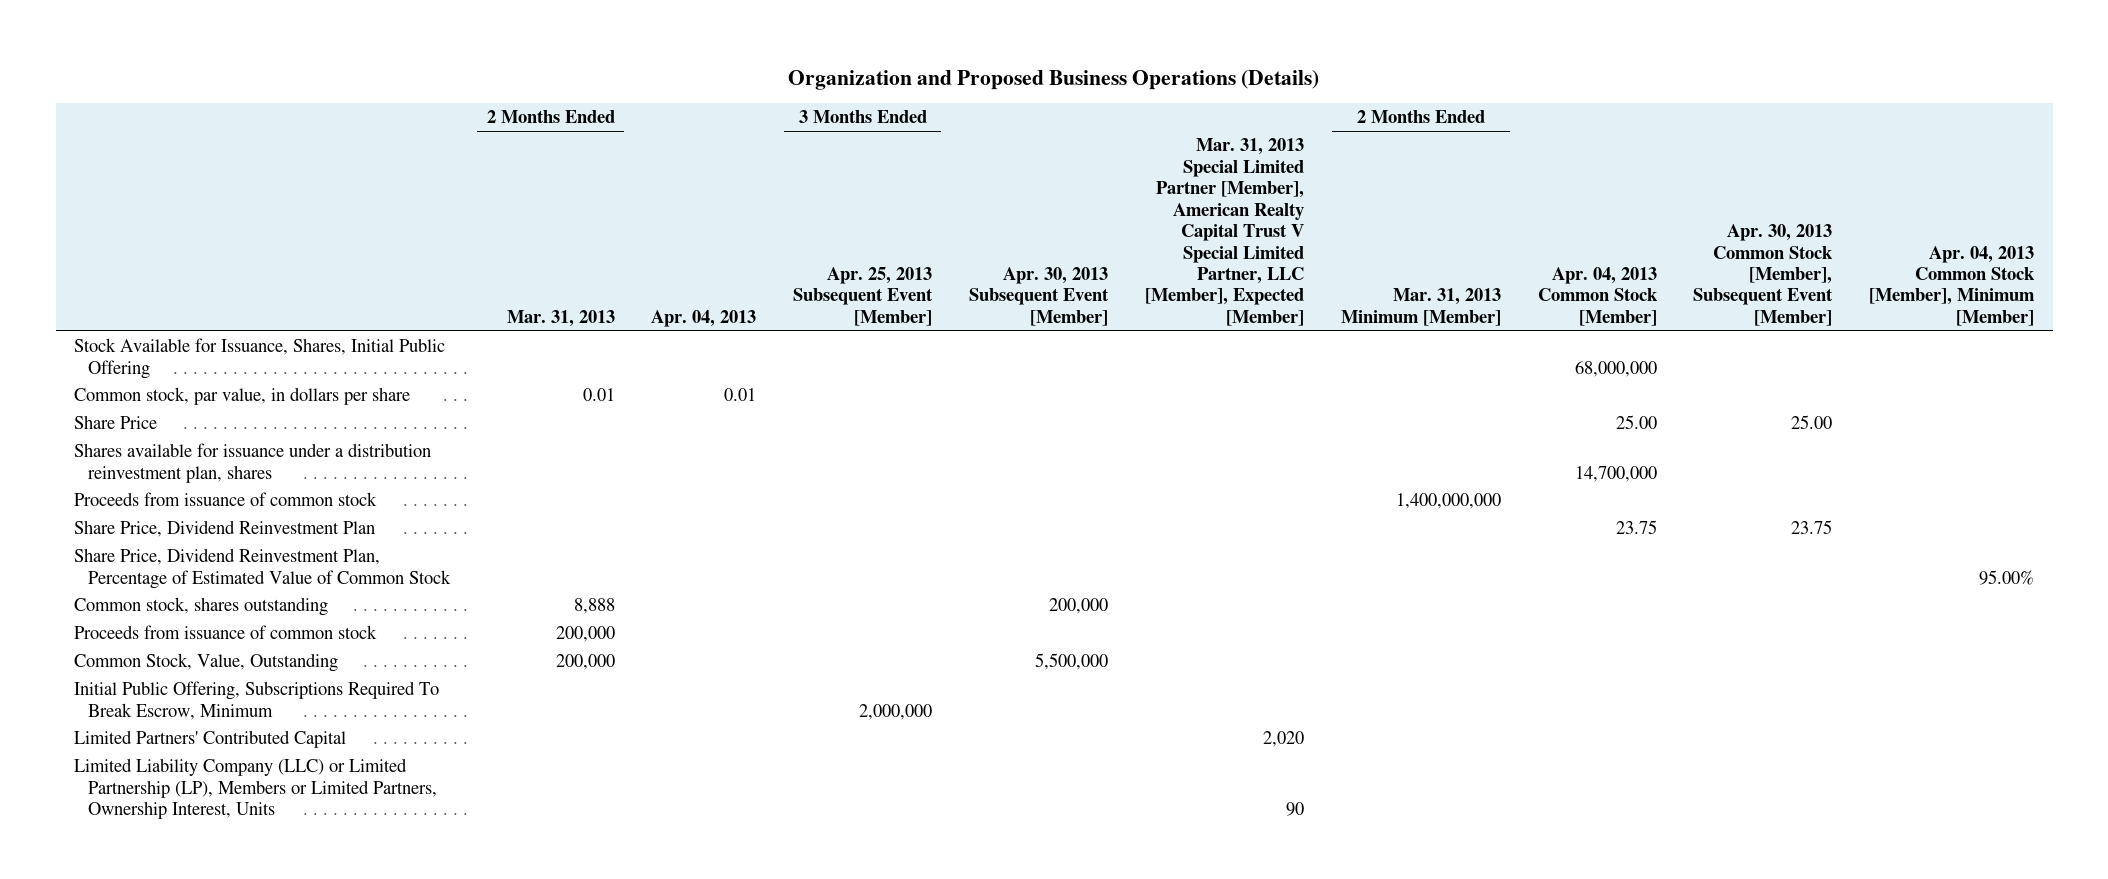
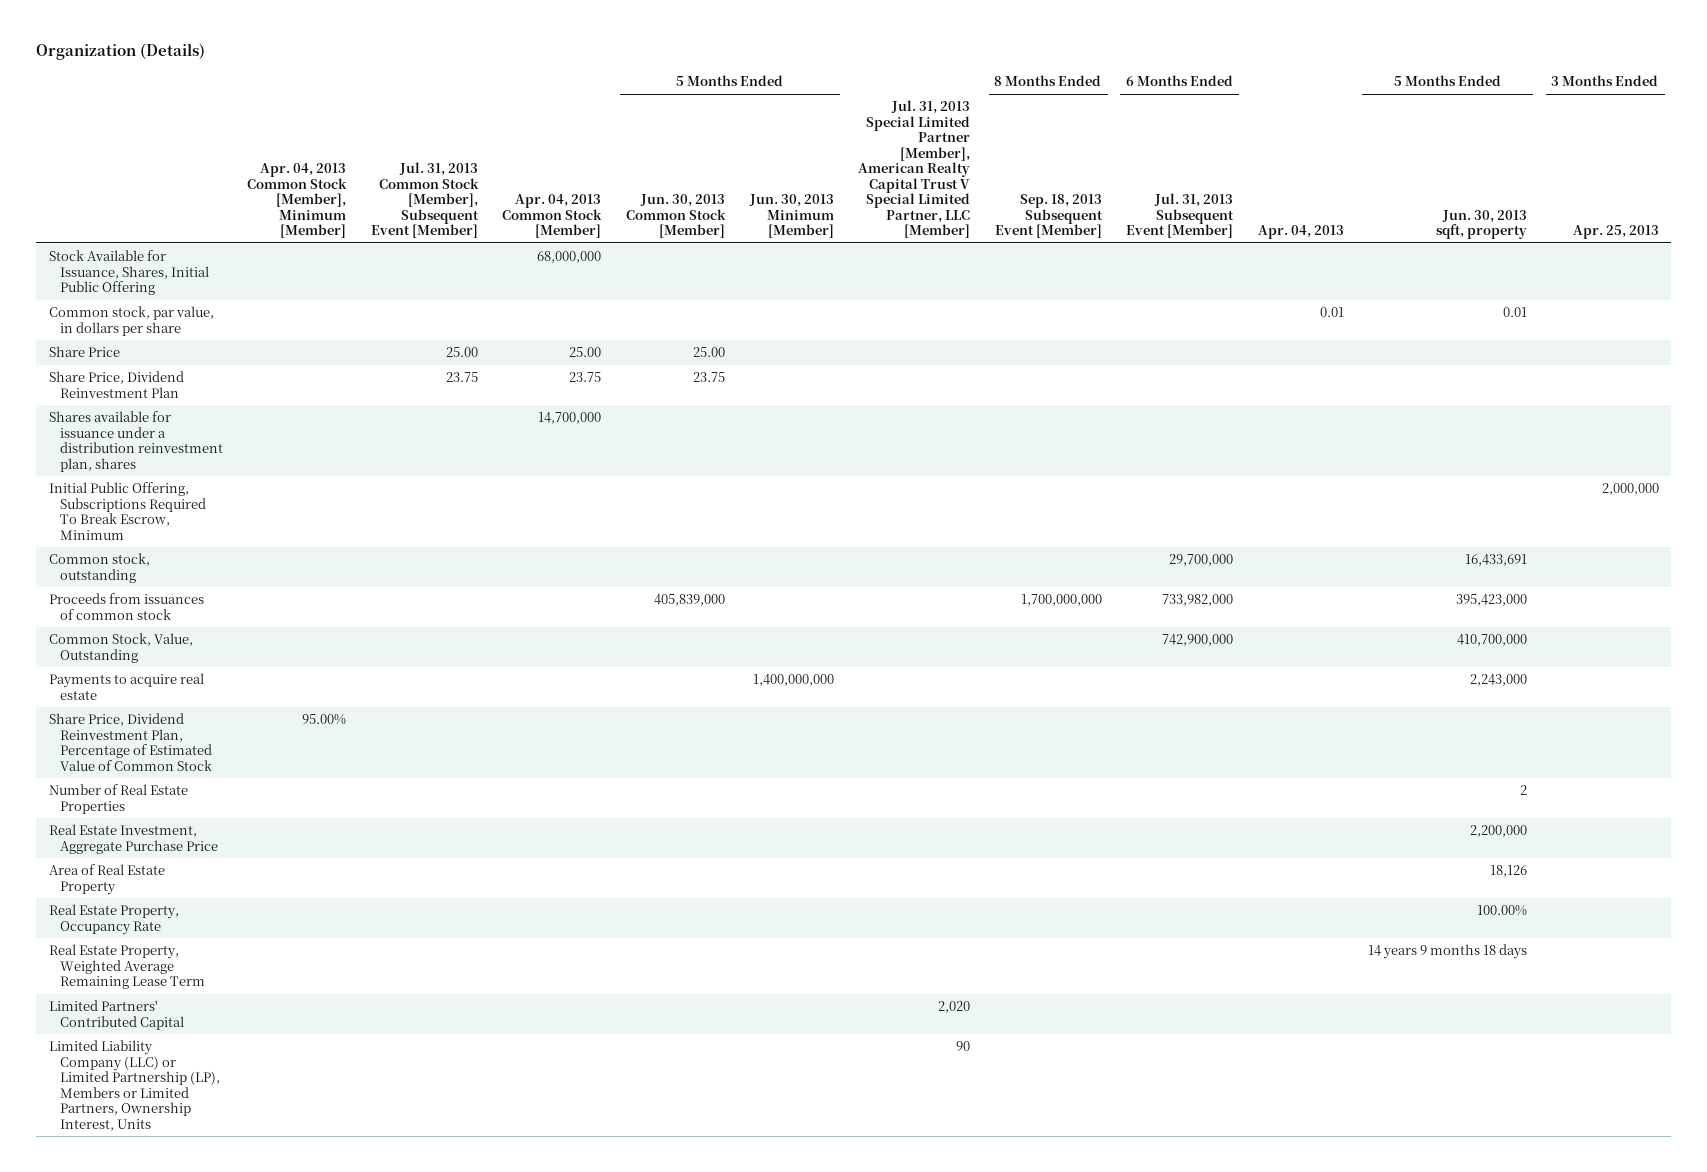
- Organization and Proposed Business Operations (Details)
+ Organization (Details)
- | 2 Months Ended Mar. 31, 2013 | Apr. 04, 2013 | 3 Months Ended Apr. 25, 2013 Subsequent Event [Member] | Apr. 30, 2013 Subsequent Event [Member] | Mar. 31, 2013 Special Limited Partner [Member], American Realty Capital Trust V Special Limited Partner, LLC [Member], Expected [Member] | 2 Months Ended Mar. 31, 2013 Minimum [Member] | Apr. 04, 2013 Common Stock [Member] | Apr. 30, 2013 Common Stock [Member], Subsequent Event [Member] | Apr. 04, 2013 Common Stock [Member], Minimum [Member]
+ | Apr. 04, 2013 Common Stock [Member], Minimum [Member] | Jul. 31, 2013 Common Stock [Member], Subsequent Event [Member] | Apr. 04, 2013 Common Stock [Member] | 5 Months Ended Jun. 30, 2013 Common Stock [Member] | 5 Months Ended Jun. 30, 2013 Minimum [Member] | Jul. 31, 2013 Special Limited Partner [Member], American Realty Capital Trust V Special Limited Partner, LLC [Member] | 8 Months Ended Sep. 18, 2013 Subsequent Event [Member] | 6 Months Ended Jul. 31, 2013 Subsequent Event [Member] | Apr. 04, 2013 | 5 Months Ended Jun. 30, 2013 sqft, property | 3 Months Ended Apr. 25, 2013
- Proceeds from issuance of common stock | | | | | | 1,400,000,000 | | |
- Common stock, shares outstanding | 8,888 | | | 200,000 | | | | |
- Proceeds from issuance of common stock | 200,000 | | | | | | | |
moved down: Shares available for issuance under a distribution reinvestment plan, shares | | | 14,700,000 | | | | | | | |
+ Common stock, outstanding | | | | | | | | 29,700,000 | | 16,433,691 |
+ Proceeds from issuances of common stock | | | | 405,839,000 | | | 1,700,000,000 | 733,982,000 | | 395,423,000 |
moved down: Common Stock, Value, Outstanding | | | | | | | | 742,900,000 | | 410,700,000 |
+ Payments to acquire real estate | | | | | 1,400,000,000 | | | | | 2,243,000 |
moved down: Share Price, Dividend Reinvestment Plan, Percentage of Estimated Value of Common Stock | 95.00% | | | | | | | | | |
+ Number of Real Estate Properties | | | | | | | | | | 2 |
+ Real Estate Investment, Aggregate Purchase Price | | | | | | | | | | 2,200,000 |
+ Area of Real Estate Property | | | | | | | | | | 18,126 |
+ Real Estate Property, Occupancy Rate | | | | | | | | | | 100.00% |
+ Real Estate Property, Weighted Average Remaining Lease Term | | | | | | | | | | 14 years 9 months 18 days |

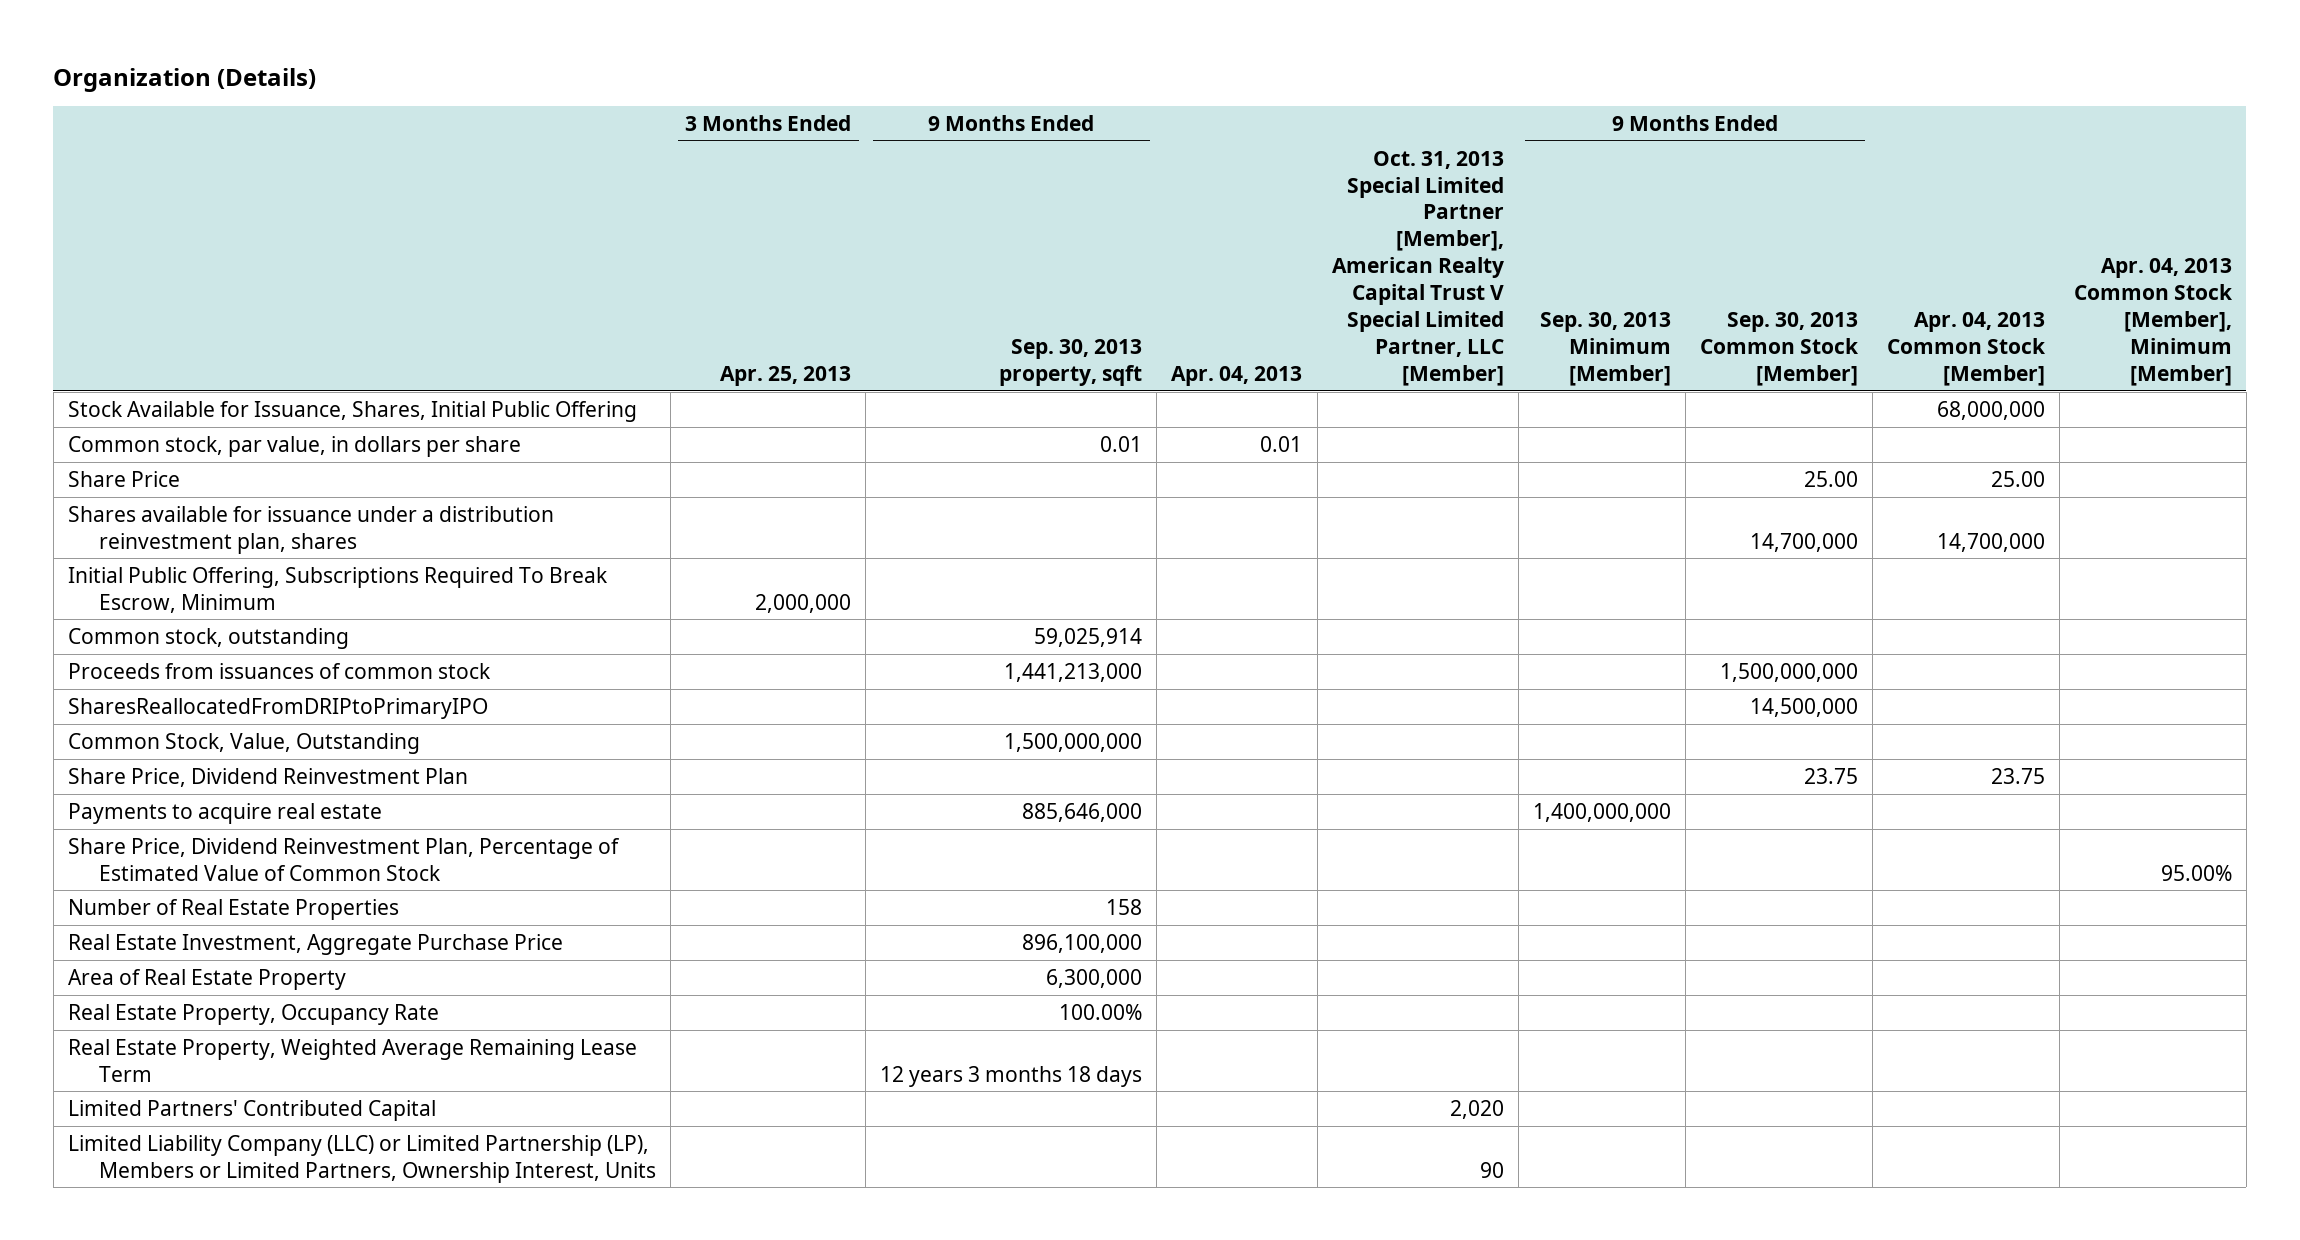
- | Apr. 04, 2013 Common Stock [Member], Minimum [Member] | Jul. 31, 2013 Common Stock [Member], Subsequent Event [Member] | Apr. 04, 2013 Common Stock [Member] | 5 Months Ended Jun. 30, 2013 Common Stock [Member] | 5 Months Ended Jun. 30, 2013 Minimum [Member] | Jul. 31, 2013 Special Limited Partner [Member], American Realty Capital Trust V Special Limited Partner, LLC [Member] | 8 Months Ended Sep. 18, 2013 Subsequent Event [Member] | 6 Months Ended Jul. 31, 2013 Subsequent Event [Member] | Apr. 04, 2013 | 5 Months Ended Jun. 30, 2013 sqft, property | 3 Months Ended Apr. 25, 2013
+ | 3 Months Ended Apr. 25, 2013 | 9 Months Ended Sep. 30, 2013 property, sqft | Apr. 04, 2013 | Oct. 31, 2013 Special Limited Partner [Member], American Realty Capital Trust V Special Limited Partner, LLC [Member] | 9 Months Ended Sep. 30, 2013 Minimum [Member] | 9 Months Ended Sep. 30, 2013 Common Stock [Member] | Apr. 04, 2013 Common Stock [Member] | Apr. 04, 2013 Common Stock [Member], Minimum [Member]
+ SharesReallocatedFromDRIPtoPrimaryIPO | | | | | | 14,500,000 | |
moved down: Share Price, Dividend Reinvestment Plan | | | | | | 23.75 | 23.75 |

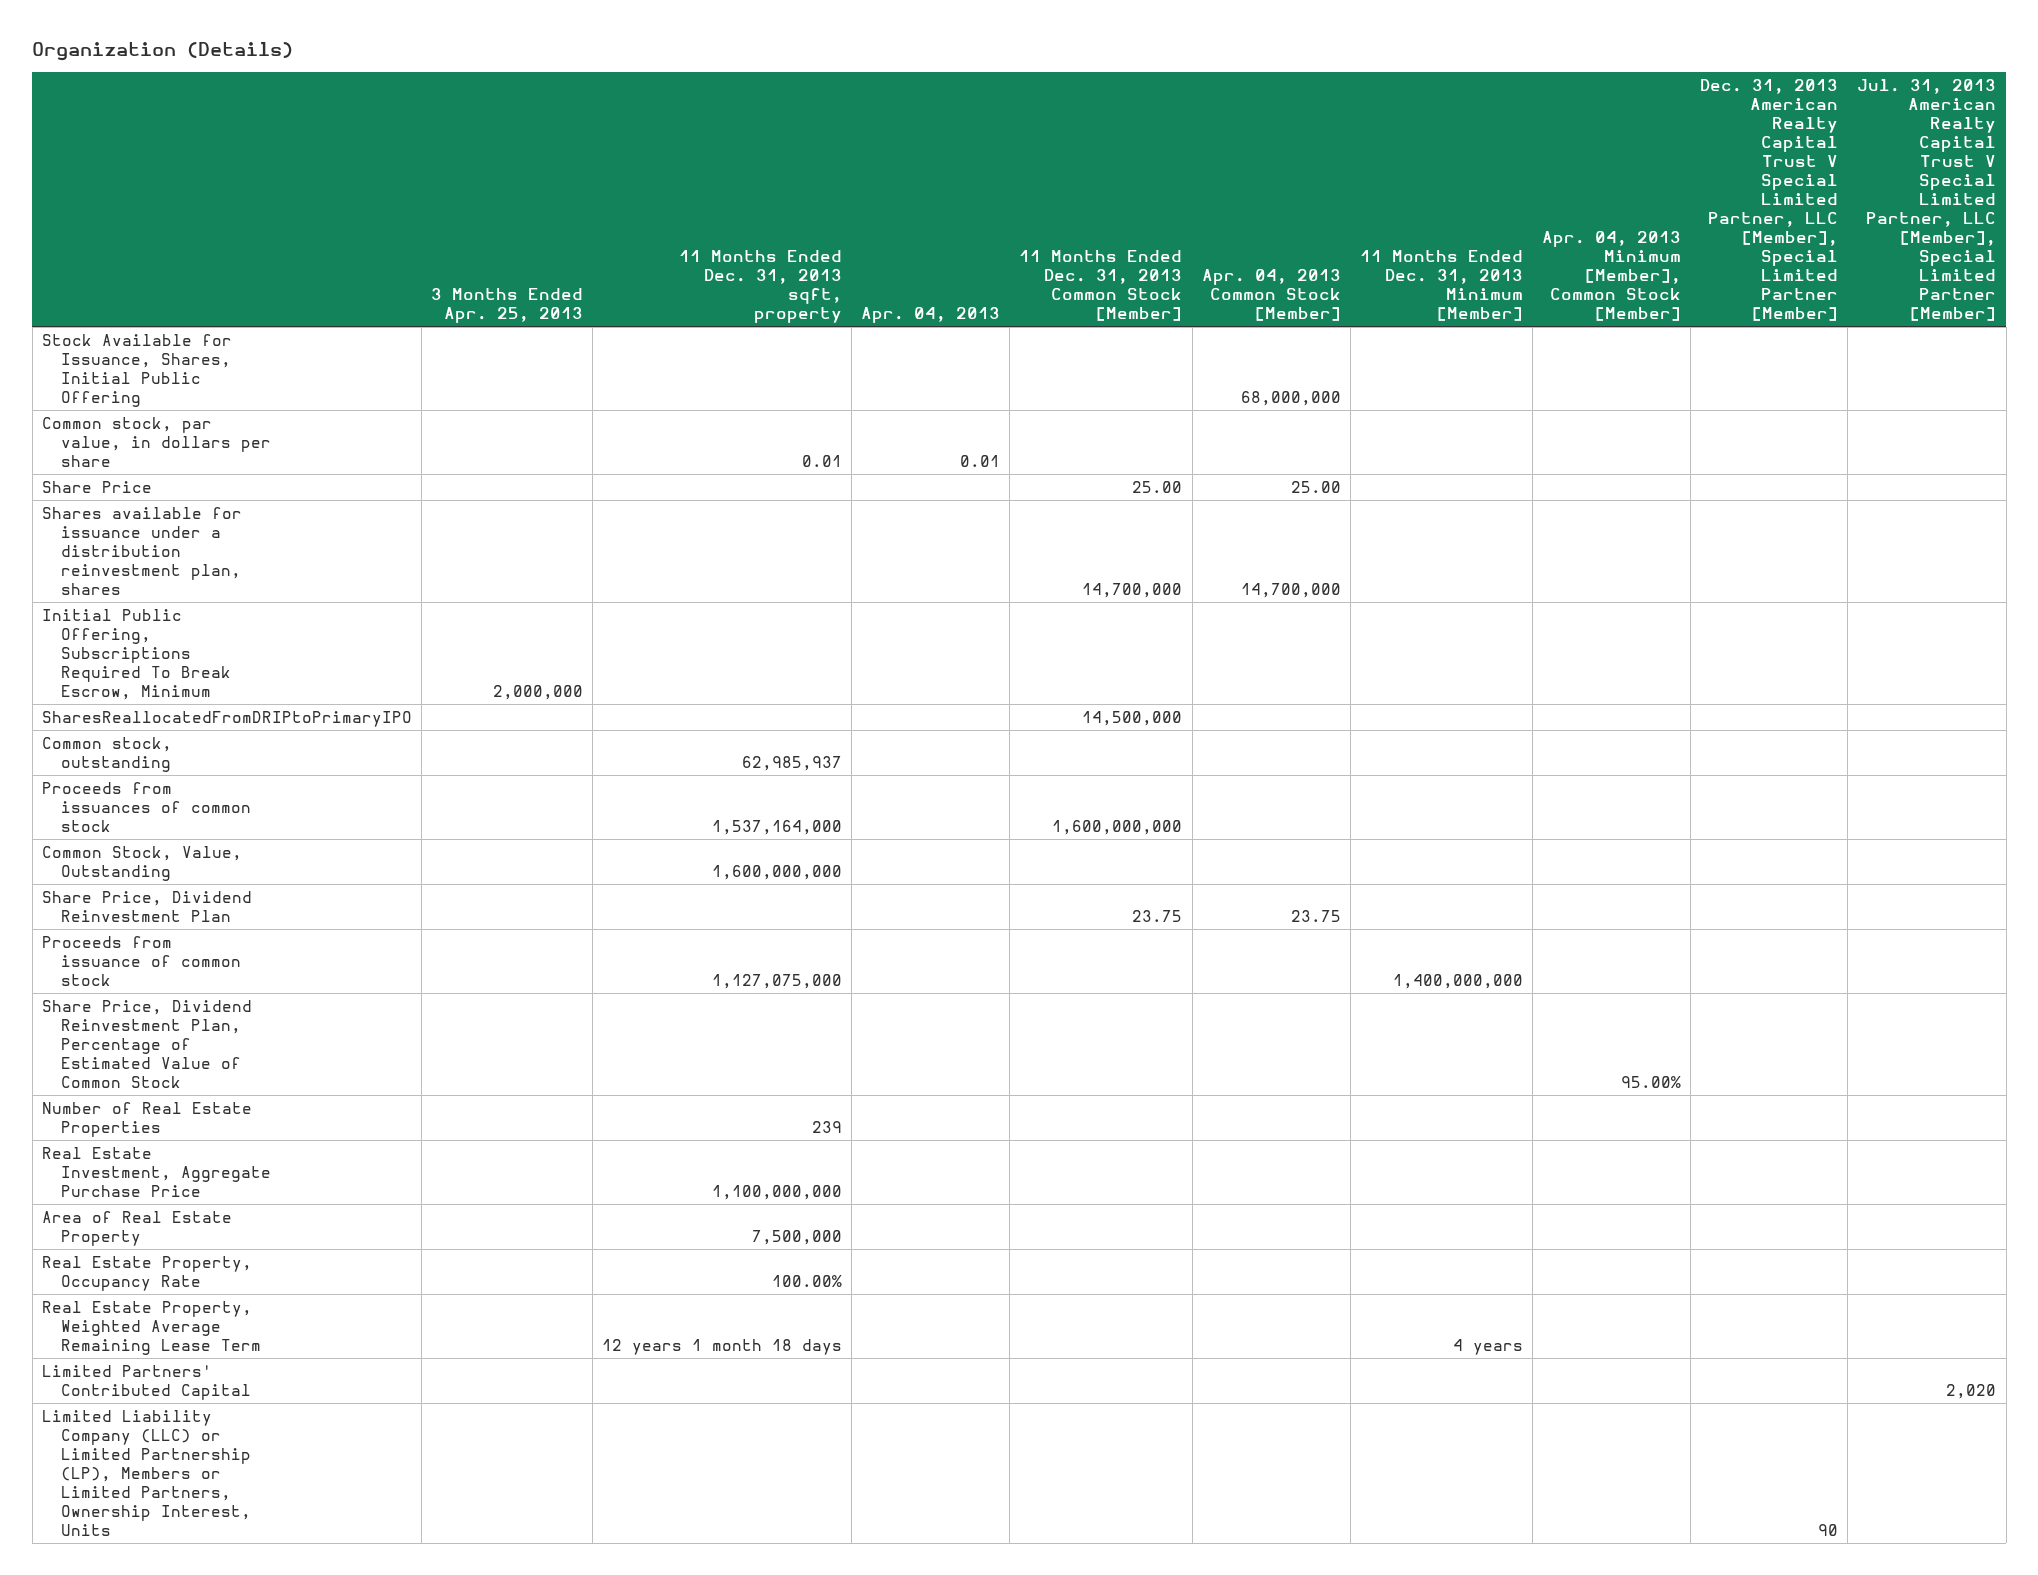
- | 3 Months Ended Apr. 25, 2013 | 9 Months Ended Sep. 30, 2013 property, sqft | Apr. 04, 2013 | Oct. 31, 2013 Special Limited Partner [Member], American Realty Capital Trust V Special Limited Partner, LLC [Member] | 9 Months Ended Sep. 30, 2013 Minimum [Member] | 9 Months Ended Sep. 30, 2013 Common Stock [Member] | Apr. 04, 2013 Common Stock [Member] | Apr. 04, 2013 Common Stock [Member], Minimum [Member]
+ | 3 Months Ended Apr. 25, 2013 | 11 Months Ended Dec. 31, 2013 sqft, property | Apr. 04, 2013 | 11 Months Ended Dec. 31, 2013 Common Stock [Member] | Apr. 04, 2013 Common Stock [Member] | 11 Months Ended Dec. 31, 2013 Minimum [Member] | Apr. 04, 2013 Minimum [Member], Common Stock [Member] | Dec. 31, 2013 American Realty Capital Trust V Special Limited Partner, LLC [Member], Special Limited Partner [Member] | Jul. 31, 2013 American Realty Capital Trust V Special Limited Partner, LLC [Member], Special Limited Partner [Member]
moved up: SharesReallocatedFromDRIPtoPrimaryIPO | | | | 14,500,000 | | | | |
- Payments to acquire real estate | | 885,646,000 | | | 1,400,000,000 | | |
+ Proceeds from issuance of common stock | | 1,127,075,000 | | | | 1,400,000,000 | | |

